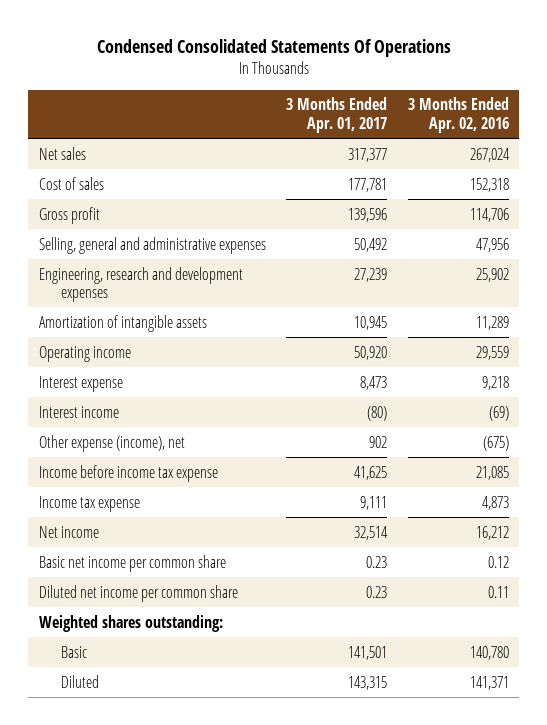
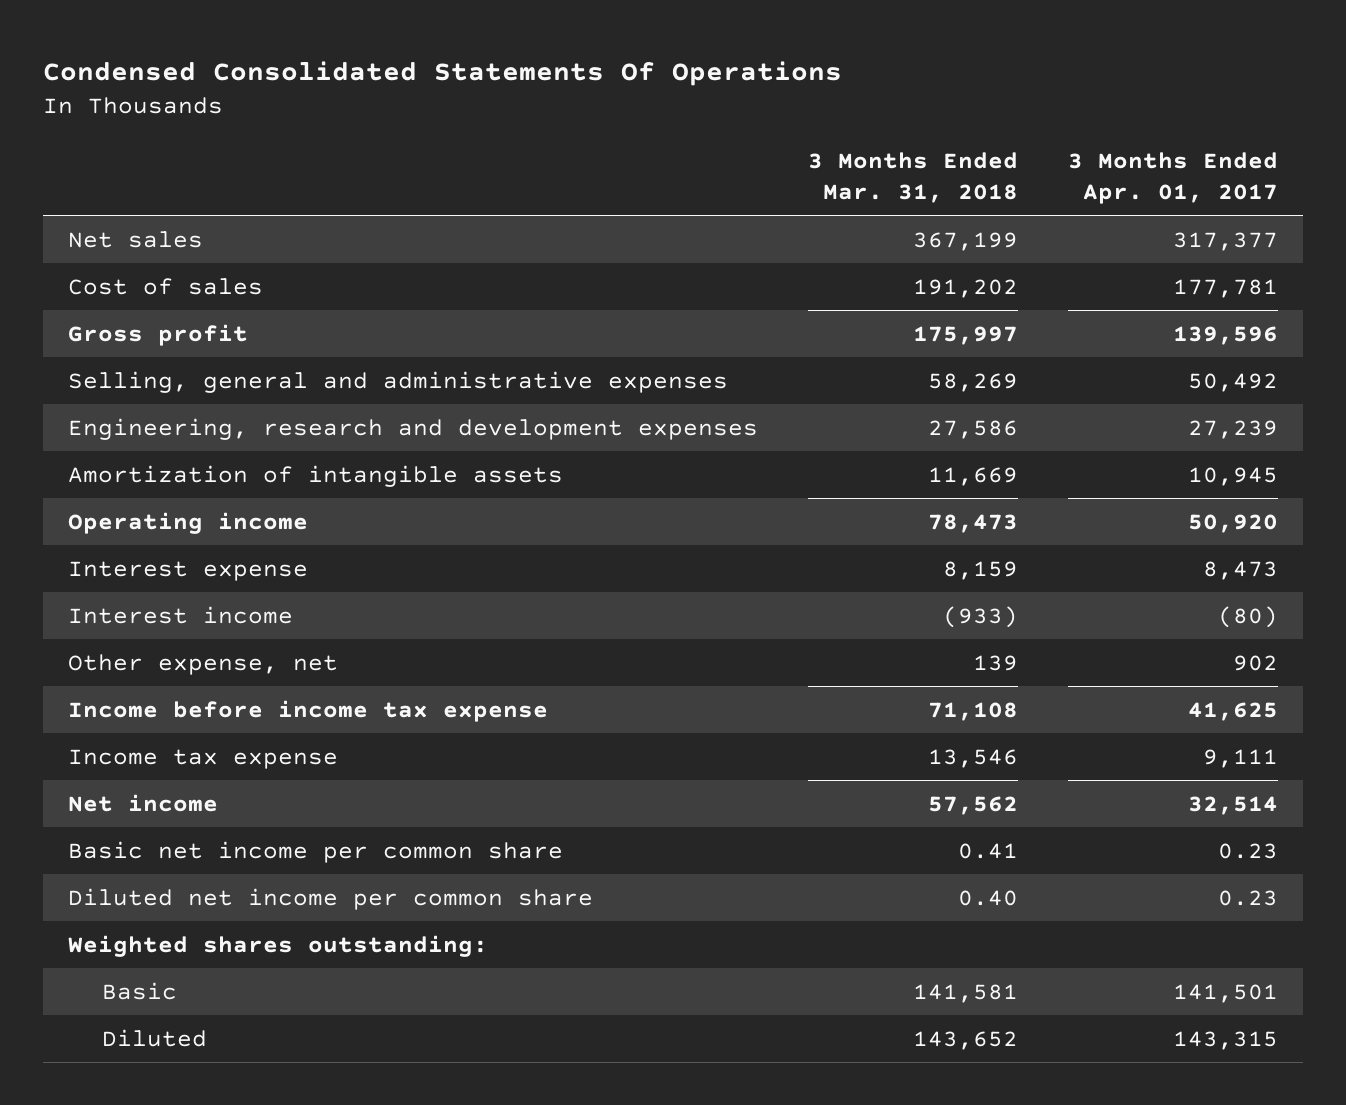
- | 3 Months Ended Apr. 01, 2017 | 3 Months Ended Apr. 02, 2016
+ | 3 Months Ended Mar. 31, 2018 | 3 Months Ended Apr. 01, 2017
- Other expense (income), net | 902 | (675)
+ Other expense, net | 139 | 902

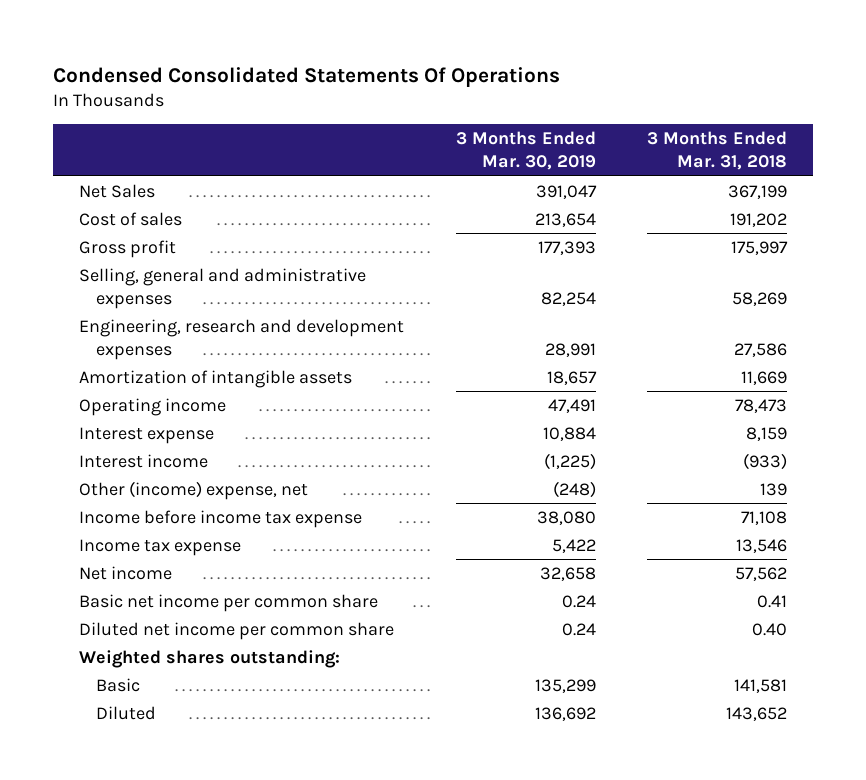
- | 3 Months Ended Mar. 31, 2018 | 3 Months Ended Apr. 01, 2017
+ | 3 Months Ended Mar. 30, 2019 | 3 Months Ended Mar. 31, 2018
- Net sales | 367,199 | 317,377
+ Net Sales | 391,047 | 367,199
- Other expense, net | 139 | 902
+ Other (income) expense, net | (248) | 139

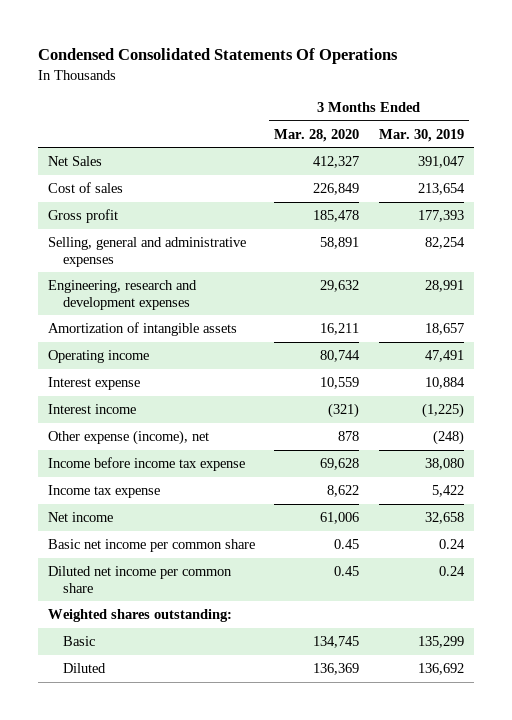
- | 3 Months Ended Mar. 30, 2019 | 3 Months Ended Mar. 31, 2018
+ | 3 Months Ended Mar. 28, 2020 | 3 Months Ended Mar. 30, 2019
- Other (income) expense, net | (248) | 139
+ Other expense (income), net | 878 | (248)

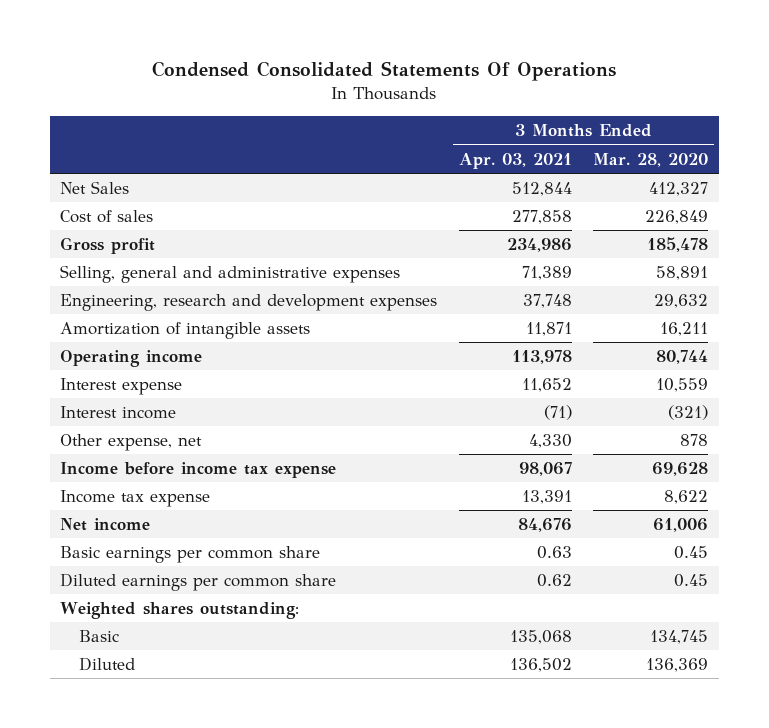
- | 3 Months Ended Mar. 28, 2020 | 3 Months Ended Mar. 30, 2019
+ | 3 Months Ended Apr. 03, 2021 | 3 Months Ended Mar. 28, 2020
- Other expense (income), net | 878 | (248)
+ Other expense, net | 4,330 | 878
- Basic net income per common share | 0.45 | 0.24
- Diluted net income per common share | 0.45 | 0.24
+ Basic earnings per common share | 0.63 | 0.45
+ Diluted earnings per common share | 0.62 | 0.45

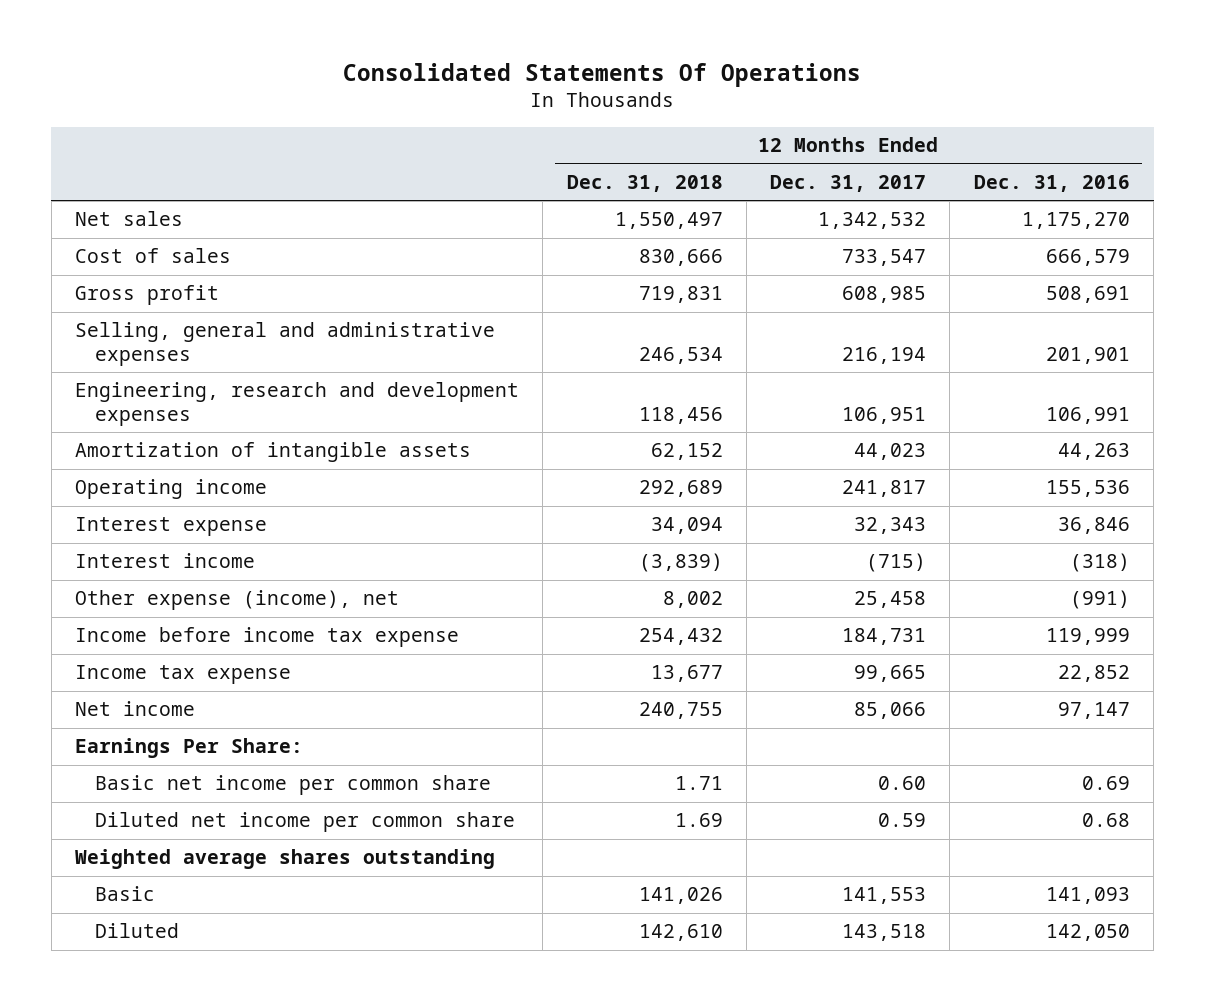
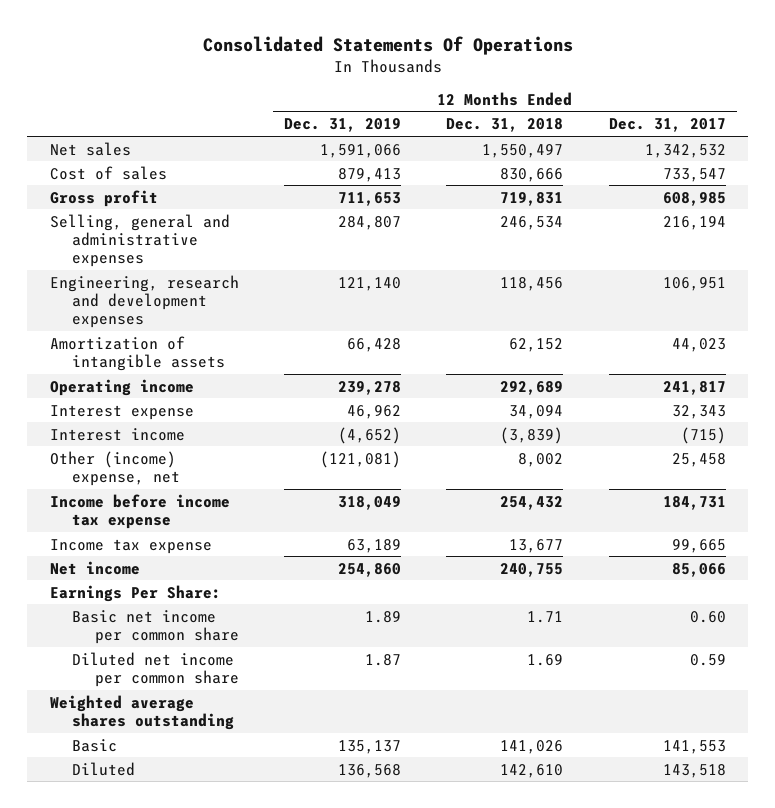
- | 12 Months Ended Dec. 31, 2018 | 12 Months Ended Dec. 31, 2017 | 12 Months Ended Dec. 31, 2016
+ | 12 Months Ended Dec. 31, 2019 | 12 Months Ended Dec. 31, 2018 | 12 Months Ended Dec. 31, 2017
- Other expense (income), net | 8,002 | 25,458 | (991)
+ Other (income) expense, net | (121,081) | 8,002 | 25,458

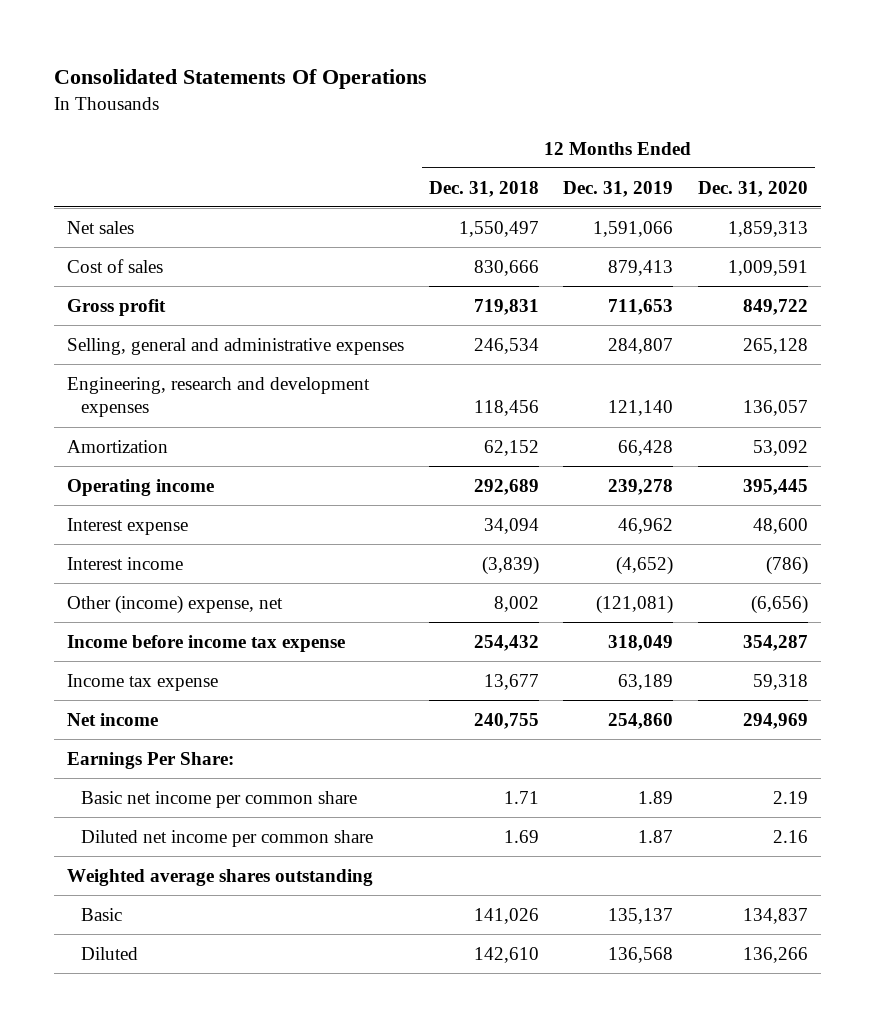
- | 12 Months Ended Dec. 31, 2019 | 12 Months Ended Dec. 31, 2018 | 12 Months Ended Dec. 31, 2017
+ | 12 Months Ended Dec. 31, 2018 | 12 Months Ended Dec. 31, 2019 | 12 Months Ended Dec. 31, 2020
- Amortization of intangible assets | 66,428 | 62,152 | 44,023
+ Amortization | 62,152 | 66,428 | 53,092

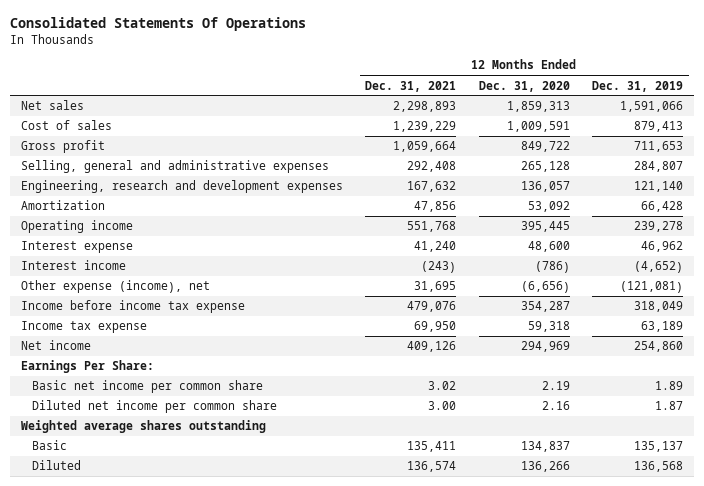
- | 12 Months Ended Dec. 31, 2018 | 12 Months Ended Dec. 31, 2019 | 12 Months Ended Dec. 31, 2020
+ | 12 Months Ended Dec. 31, 2021 | 12 Months Ended Dec. 31, 2020 | 12 Months Ended Dec. 31, 2019
- Other (income) expense, net | 8,002 | (121,081) | (6,656)
+ Other expense (income), net | 31,695 | (6,656) | (121,081)

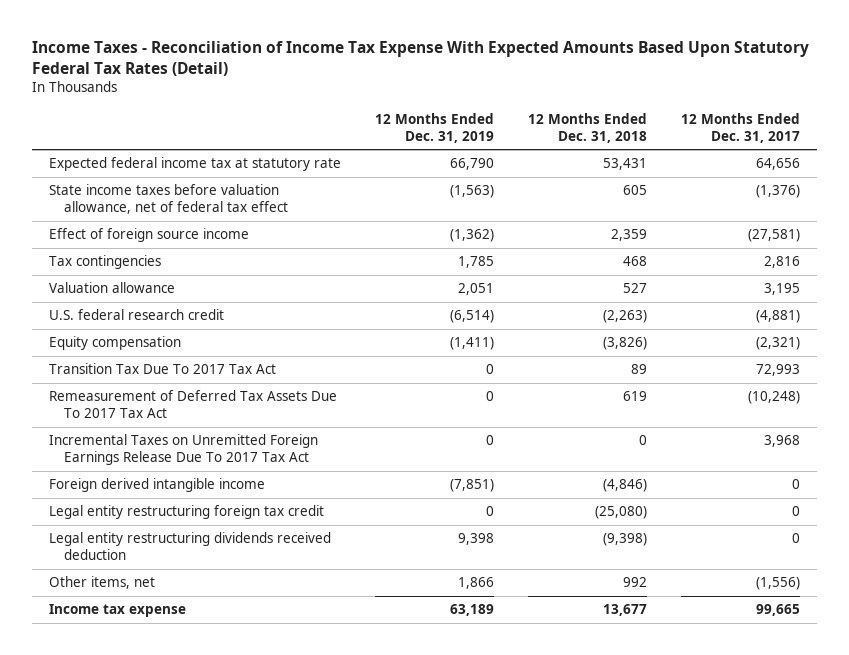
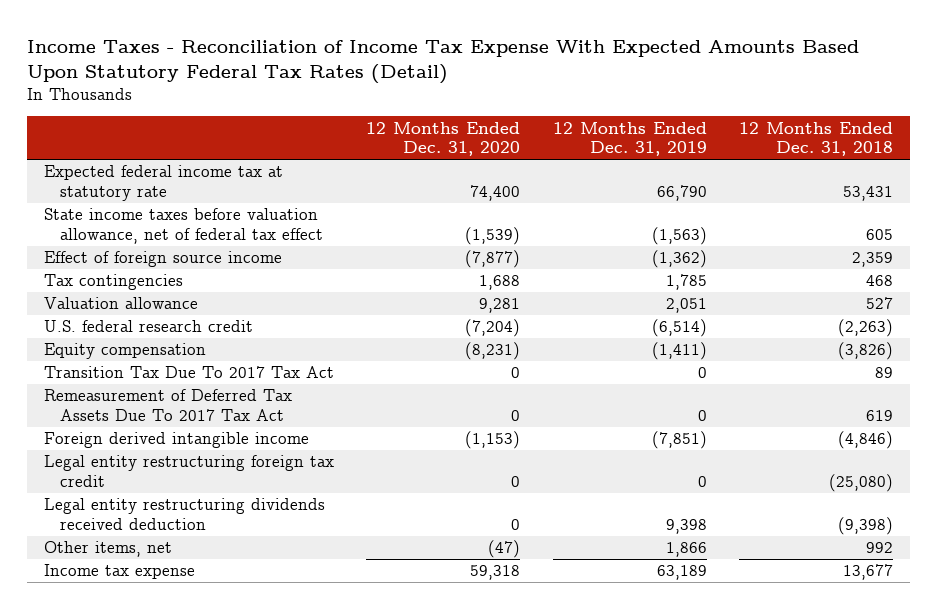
- | 12 Months Ended Dec. 31, 2019 | 12 Months Ended Dec. 31, 2018 | 12 Months Ended Dec. 31, 2017
+ | 12 Months Ended Dec. 31, 2020 | 12 Months Ended Dec. 31, 2019 | 12 Months Ended Dec. 31, 2018
- Incremental Taxes on Unremitted Foreign Earnings Release Due To 2017 Tax Act | 0 | 0 | 3,968

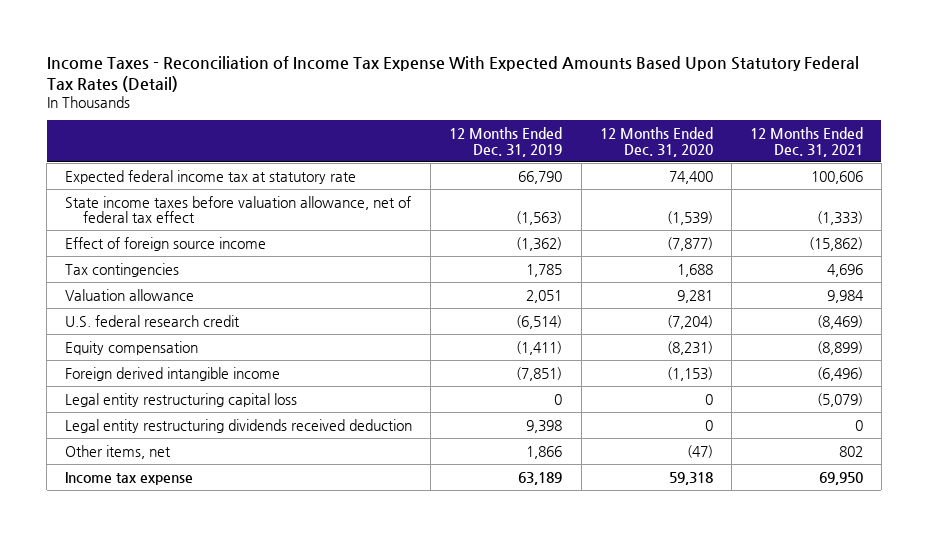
- | 12 Months Ended Dec. 31, 2020 | 12 Months Ended Dec. 31, 2019 | 12 Months Ended Dec. 31, 2018
+ | 12 Months Ended Dec. 31, 2019 | 12 Months Ended Dec. 31, 2020 | 12 Months Ended Dec. 31, 2021
- Transition Tax Due To 2017 Tax Act | 0 | 0 | 89
- Remeasurement of Deferred Tax Assets Due To 2017 Tax Act | 0 | 0 | 619
- Legal entity restructuring foreign tax credit | 0 | 0 | (25,080)
+ Legal entity restructuring capital loss | 0 | 0 | (5,079)

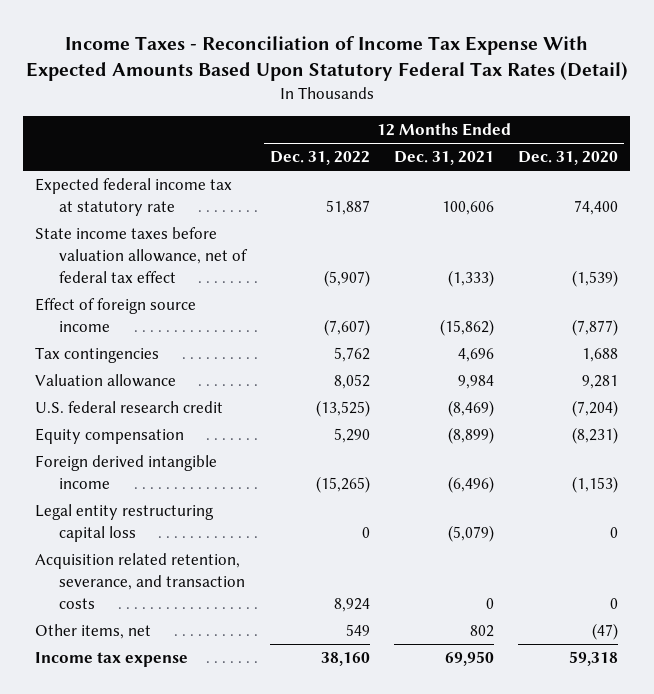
- | 12 Months Ended Dec. 31, 2019 | 12 Months Ended Dec. 31, 2020 | 12 Months Ended Dec. 31, 2021
+ | 12 Months Ended Dec. 31, 2022 | 12 Months Ended Dec. 31, 2021 | 12 Months Ended Dec. 31, 2020
- Legal entity restructuring dividends received deduction | 9,398 | 0 | 0
+ Acquisition related retention, severance, and transaction costs | 8,924 | 0 | 0

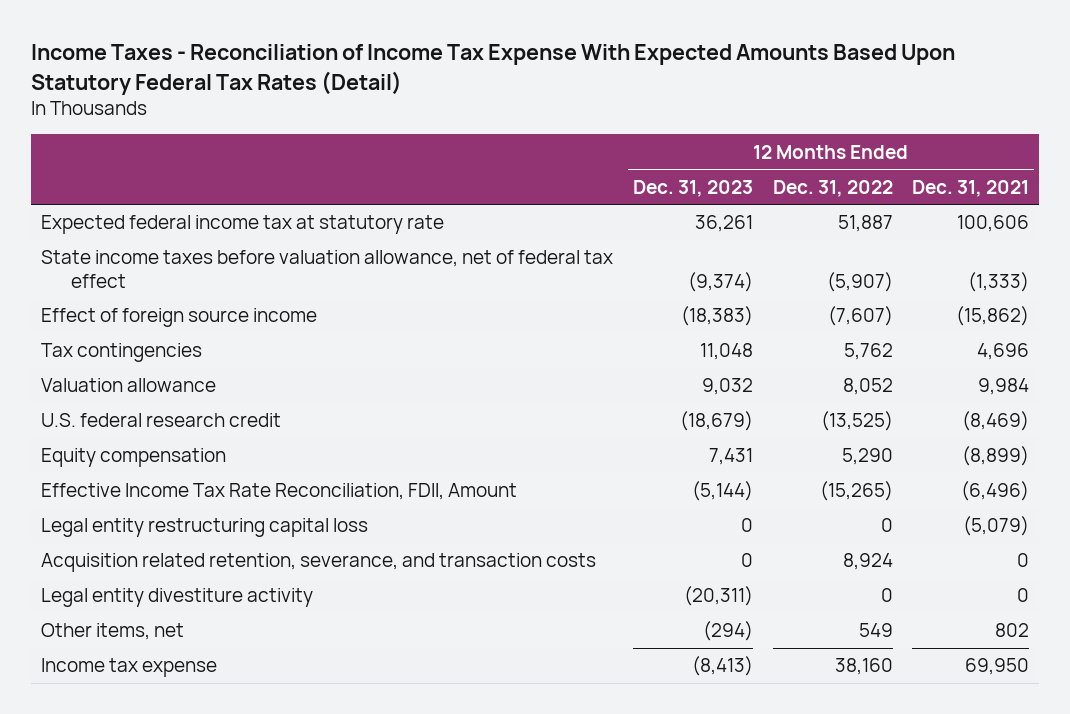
- | 12 Months Ended Dec. 31, 2022 | 12 Months Ended Dec. 31, 2021 | 12 Months Ended Dec. 31, 2020
+ | 12 Months Ended Dec. 31, 2023 | 12 Months Ended Dec. 31, 2022 | 12 Months Ended Dec. 31, 2021
- Foreign derived intangible income | (15,265) | (6,496) | (1,153)
+ Effective Income Tax Rate Reconciliation, FDII, Amount | (5,144) | (15,265) | (6,496)
+ Legal entity divestiture activity | (20,311) | 0 | 0

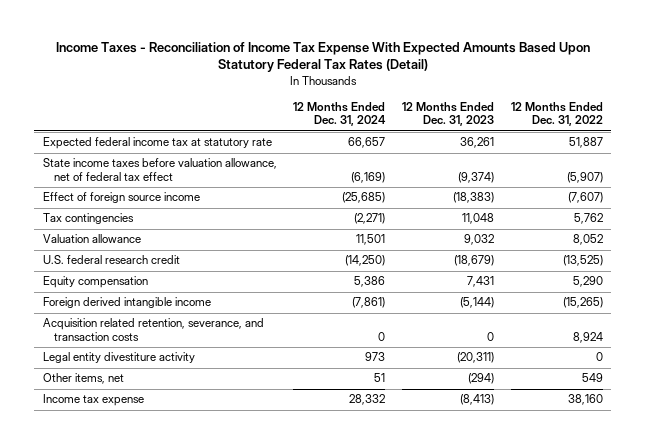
- | 12 Months Ended Dec. 31, 2023 | 12 Months Ended Dec. 31, 2022 | 12 Months Ended Dec. 31, 2021
+ | 12 Months Ended Dec. 31, 2024 | 12 Months Ended Dec. 31, 2023 | 12 Months Ended Dec. 31, 2022
- Effective Income Tax Rate Reconciliation, FDII, Amount | (5,144) | (15,265) | (6,496)
- Legal entity restructuring capital loss | 0 | 0 | (5,079)
+ Foreign derived intangible income | (7,861) | (5,144) | (15,265)

